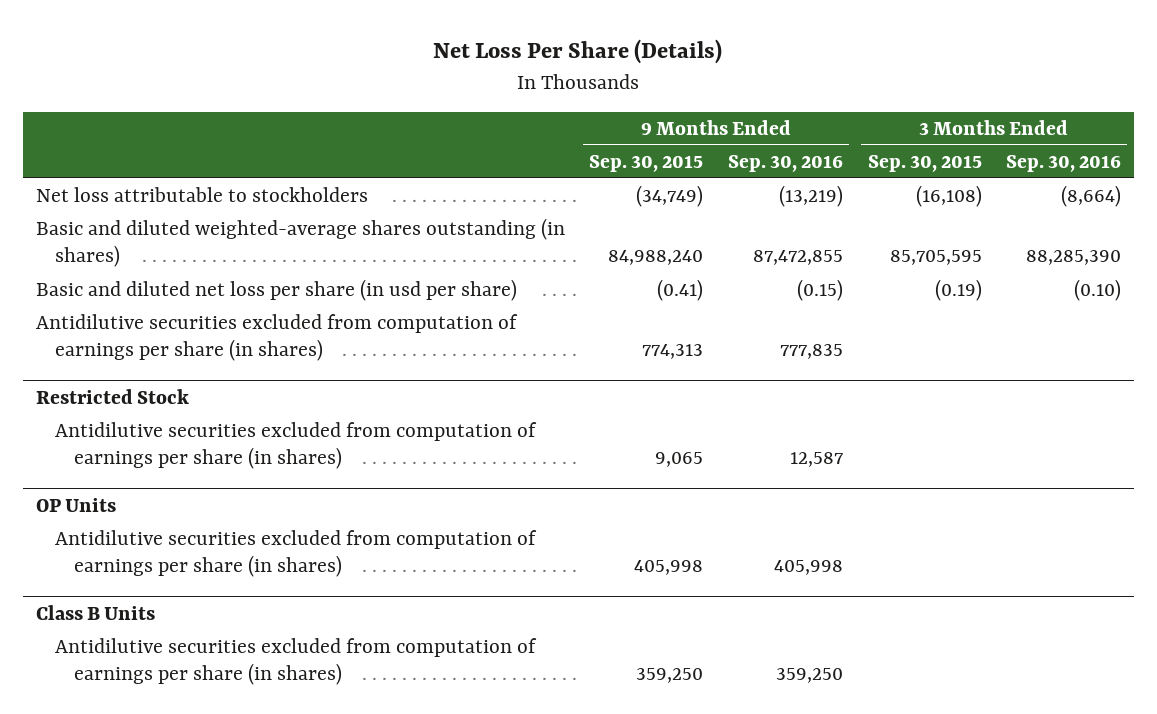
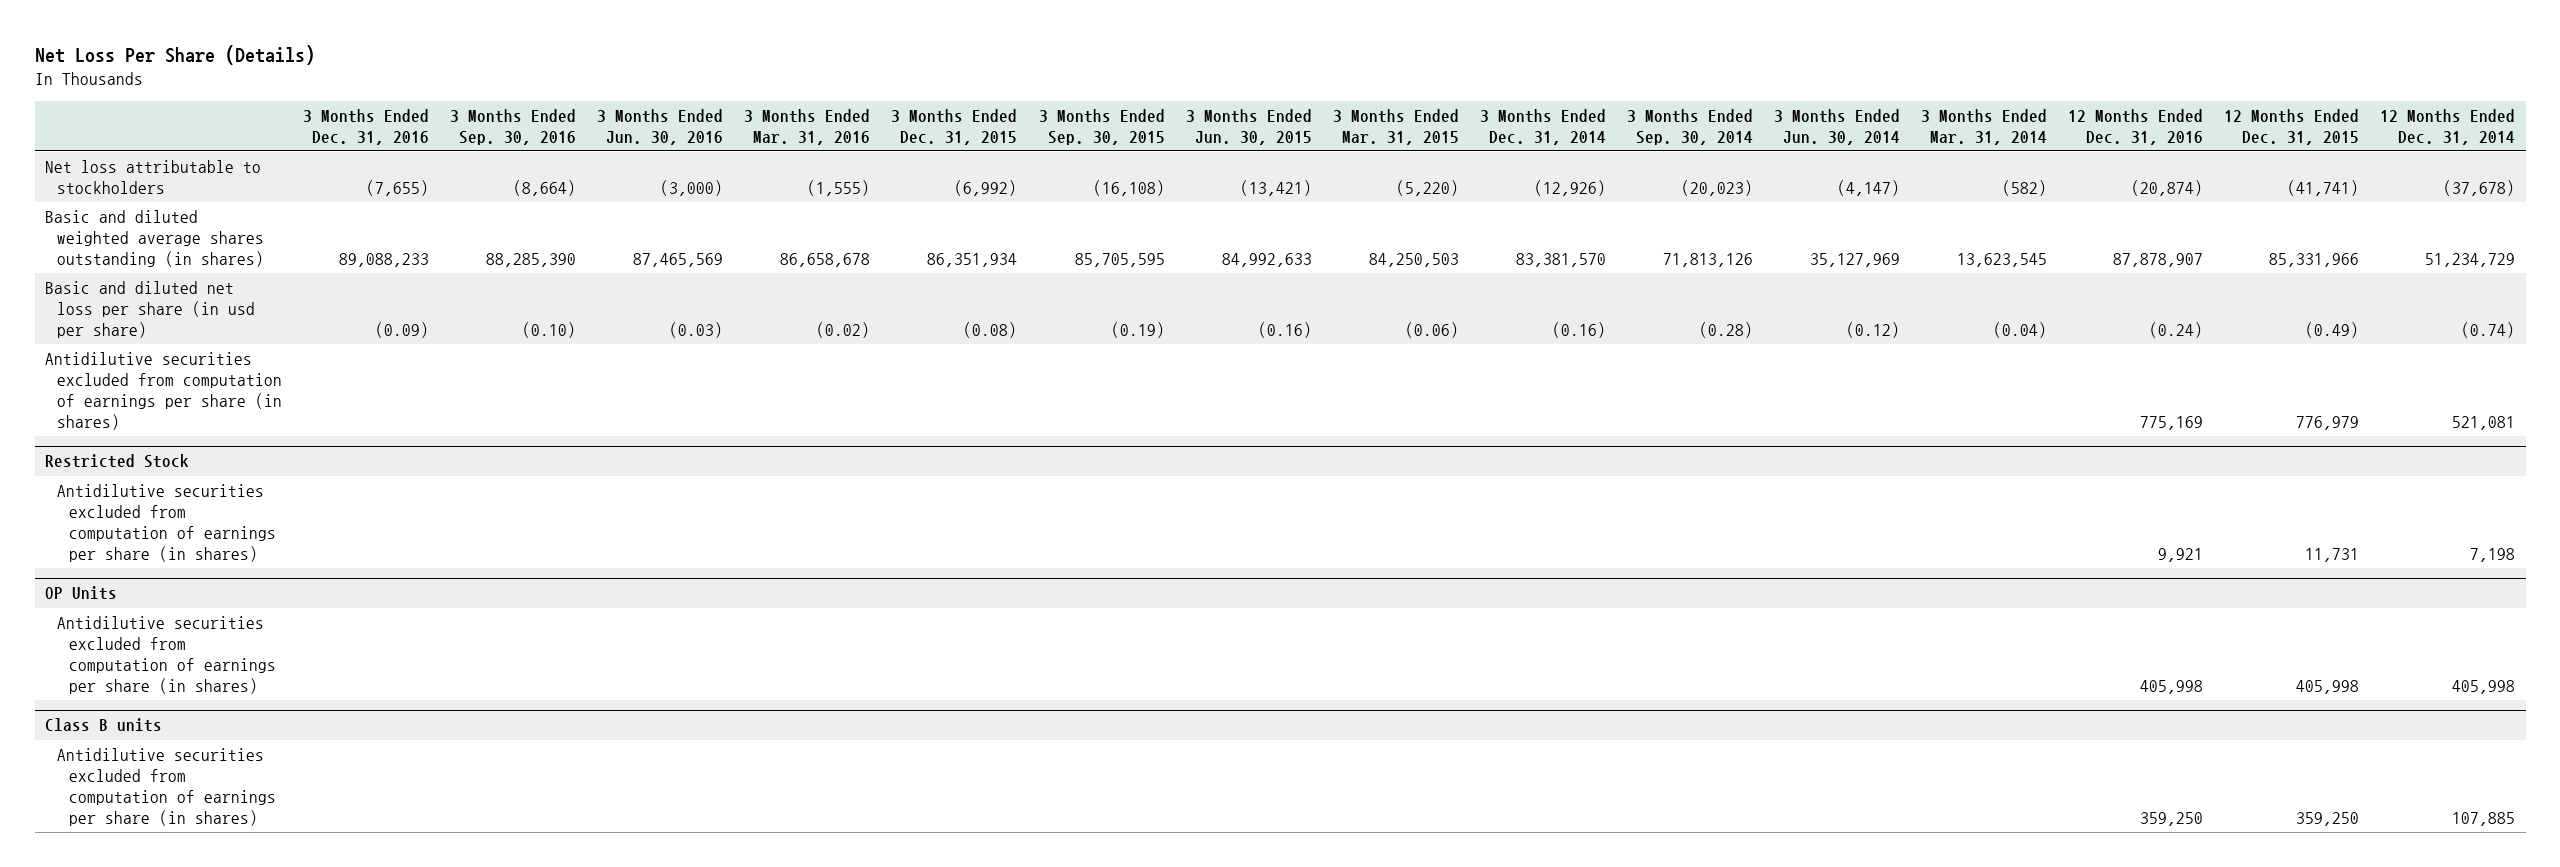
- | 9 Months Ended Sep. 30, 2015 | 9 Months Ended Sep. 30, 2016 | 3 Months Ended Sep. 30, 2015 | 3 Months Ended Sep. 30, 2016
+ | 3 Months Ended Dec. 31, 2016 | 3 Months Ended Sep. 30, 2016 | 3 Months Ended Jun. 30, 2016 | 3 Months Ended Mar. 31, 2016 | 3 Months Ended Dec. 31, 2015 | 3 Months Ended Sep. 30, 2015 | 3 Months Ended Jun. 30, 2015 | 3 Months Ended Mar. 31, 2015 | 3 Months Ended Dec. 31, 2014 | 3 Months Ended Sep. 30, 2014 | 3 Months Ended Jun. 30, 2014 | 3 Months Ended Mar. 31, 2014 | 12 Months Ended Dec. 31, 2016 | 12 Months Ended Dec. 31, 2015 | 12 Months Ended Dec. 31, 2014
- Basic and diluted weighted-average shares outstanding (in shares) | 84,988,240 | 87,472,855 | 85,705,595 | 88,285,390
+ Basic and diluted weighted average shares outstanding (in shares) | 89,088,233 | 88,285,390 | 87,465,569 | 86,658,678 | 86,351,934 | 85,705,595 | 84,992,633 | 84,250,503 | 83,381,570 | 71,813,126 | 35,127,969 | 13,623,545 | 87,878,907 | 85,331,966 | 51,234,729
- Class B Units
+ Class B units

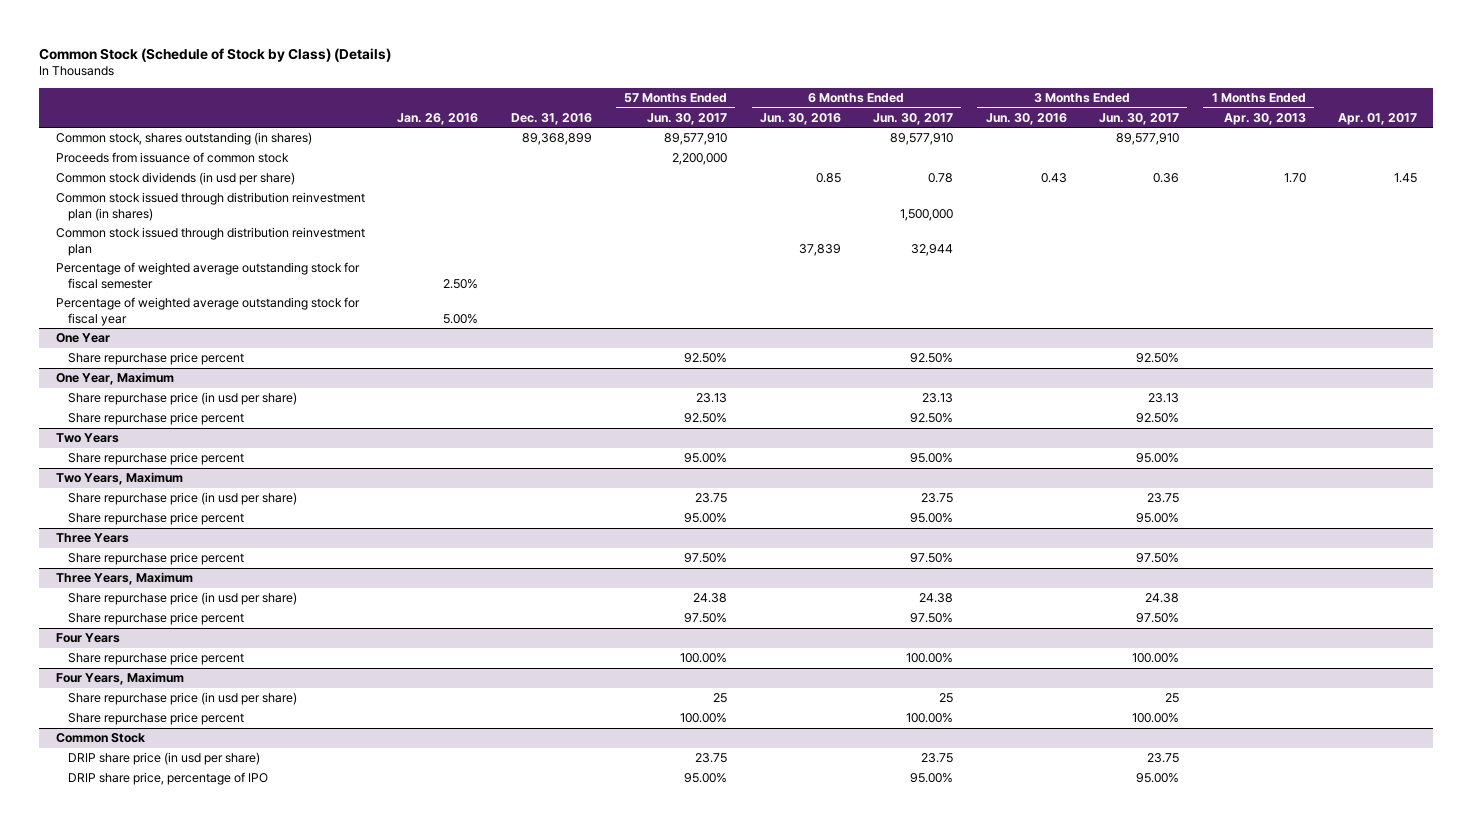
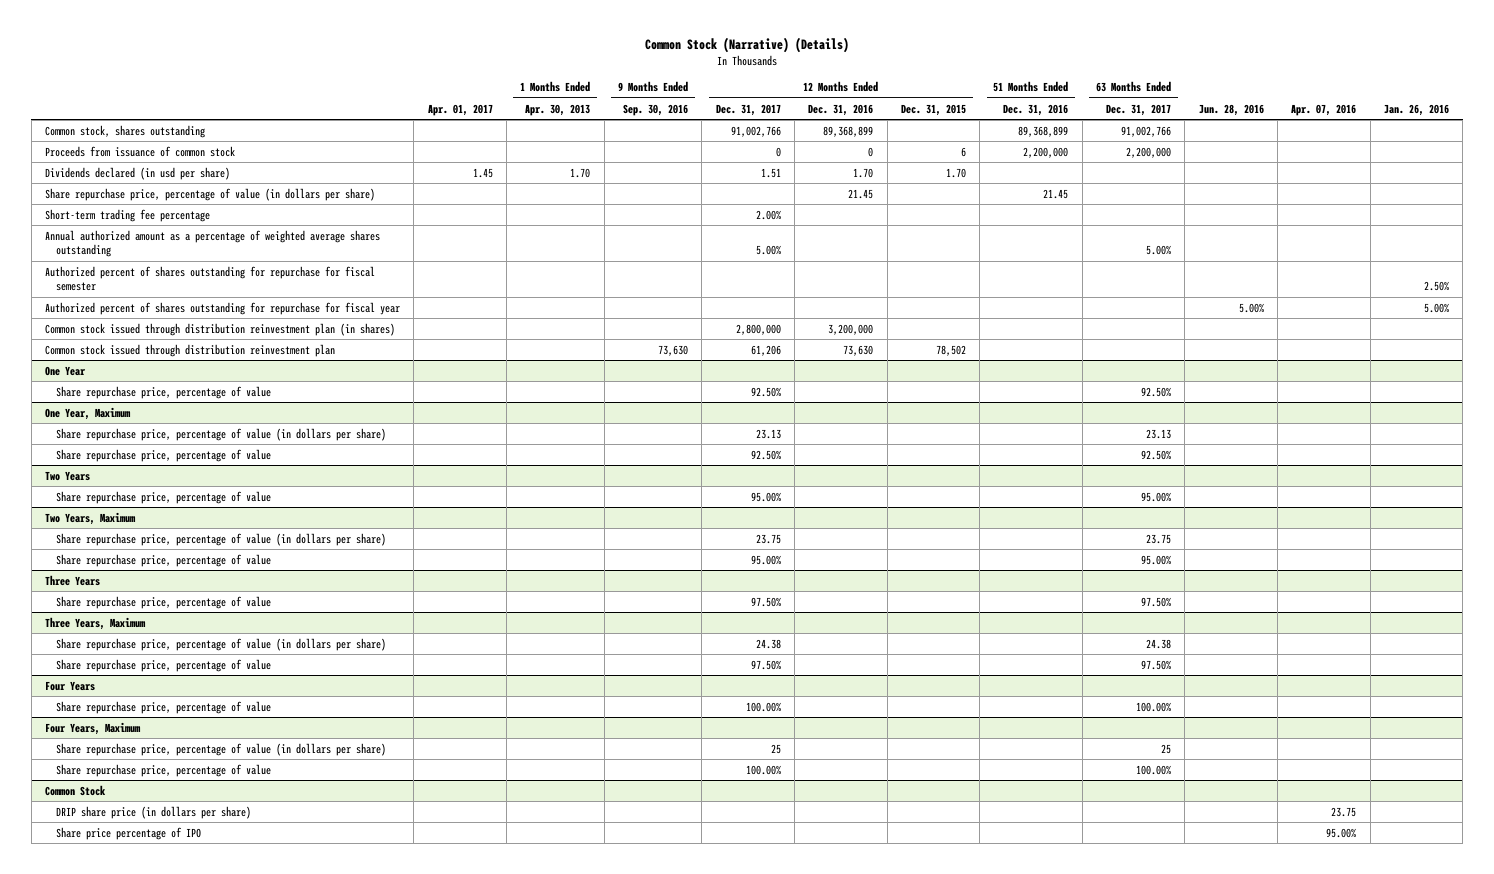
- Common Stock (Schedule of Stock by Class) (Details)
+ Common Stock (Narrative) (Details)
- | Jan. 26, 2016 | Dec. 31, 2016 | 57 Months Ended Jun. 30, 2017 | 6 Months Ended Jun. 30, 2016 | 6 Months Ended Jun. 30, 2017 | 3 Months Ended Jun. 30, 2016 | 3 Months Ended Jun. 30, 2017 | 1 Months Ended Apr. 30, 2013 | Apr. 01, 2017
+ | Apr. 01, 2017 | 1 Months Ended Apr. 30, 2013 | 9 Months Ended Sep. 30, 2016 | 12 Months Ended Dec. 31, 2017 | 12 Months Ended Dec. 31, 2016 | 12 Months Ended Dec. 31, 2015 | 51 Months Ended Dec. 31, 2016 | 63 Months Ended Dec. 31, 2017 | Jun. 28, 2016 | Apr. 07, 2016 | Jan. 26, 2016
- Common stock, shares outstanding (in shares) | | 89,368,899 | 89,577,910 | | 89,577,910 | | 89,577,910 | |
+ Common stock, shares outstanding | | | | 91,002,766 | 89,368,899 | | 89,368,899 | 91,002,766 | | |
- Common stock dividends (in usd per share) | | | | 0.85 | 0.78 | 0.43 | 0.36 | 1.70 | 1.45
+ Dividends declared (in usd per share) | 1.45 | 1.70 | | 1.51 | 1.70 | 1.70 | | | | |
+ Share repurchase price, percentage of value (in dollars per share) | | | | | 21.45 | | 21.45 | | | |
+ Short-term trading fee percentage | | | | 2.00% | | | | | | |
+ Annual authorized amount as a percentage of weighted average shares outstanding | | | | 5.00% | | | | 5.00% | | |
+ Authorized percent of shares outstanding for repurchase for fiscal semester | | | | | | | | | | | 2.50%
+ Authorized percent of shares outstanding for repurchase for fiscal year | | | | | | | | | 5.00% | | 5.00%
- Percentage of weighted average outstanding stock for fiscal semester | 2.50% | | | | | | | |
- Percentage of weighted average outstanding stock for fiscal year | 5.00% | | | | | | | |
@ One Year
- Share repurchase price percent | | | 92.50% | | 92.50% | | 92.50% | |
+ Share repurchase price, percentage of value | | | | 92.50% | | | | 92.50% | | |
@ One Year, Maximum
- Share repurchase price (in usd per share) | | | 23.13 | | 23.13 | | 23.13 | |
- Share repurchase price percent | | | 92.50% | | 92.50% | | 92.50% | |
+ Share repurchase price, percentage of value (in dollars per share) | | | | 23.13 | | | | 23.13 | | |
+ Share repurchase price, percentage of value | | | | 92.50% | | | | 92.50% | | |
@ Two Years
- Share repurchase price percent | | | 95.00% | | 95.00% | | 95.00% | |
+ Share repurchase price, percentage of value | | | | 95.00% | | | | 95.00% | | |
@ Two Years, Maximum
- Share repurchase price (in usd per share) | | | 23.75 | | 23.75 | | 23.75 | |
- Share repurchase price percent | | | 95.00% | | 95.00% | | 95.00% | |
+ Share repurchase price, percentage of value (in dollars per share) | | | | 23.75 | | | | 23.75 | | |
+ Share repurchase price, percentage of value | | | | 95.00% | | | | 95.00% | | |
@ Three Years
- Share repurchase price percent | | | 97.50% | | 97.50% | | 97.50% | |
+ Share repurchase price, percentage of value | | | | 97.50% | | | | 97.50% | | |
@ Three Years, Maximum
- Share repurchase price (in usd per share) | | | 24.38 | | 24.38 | | 24.38 | |
- Share repurchase price percent | | | 97.50% | | 97.50% | | 97.50% | |
+ Share repurchase price, percentage of value (in dollars per share) | | | | 24.38 | | | | 24.38 | | |
+ Share repurchase price, percentage of value | | | | 97.50% | | | | 97.50% | | |
@ Four Years
- Share repurchase price percent | | | 100.00% | | 100.00% | | 100.00% | |
+ Share repurchase price, percentage of value | | | | 100.00% | | | | 100.00% | | |
@ Four Years, Maximum
- Share repurchase price (in usd per share) | | | 25 | | 25 | | 25 | |
- Share repurchase price percent | | | 100.00% | | 100.00% | | 100.00% | |
+ Share repurchase price, percentage of value (in dollars per share) | | | | 25 | | | | 25 | | |
+ Share repurchase price, percentage of value | | | | 100.00% | | | | 100.00% | | |
@ Common Stock
- DRIP share price (in usd per share) | | | 23.75 | | 23.75 | | 23.75 | |
- DRIP share price, percentage of IPO | | | 95.00% | | 95.00% | | 95.00% | |
+ DRIP share price (in dollars per share) | | | | | | | | | | 23.75 |
+ Share price percentage of IPO | | | | | | | | | | 95.00% |

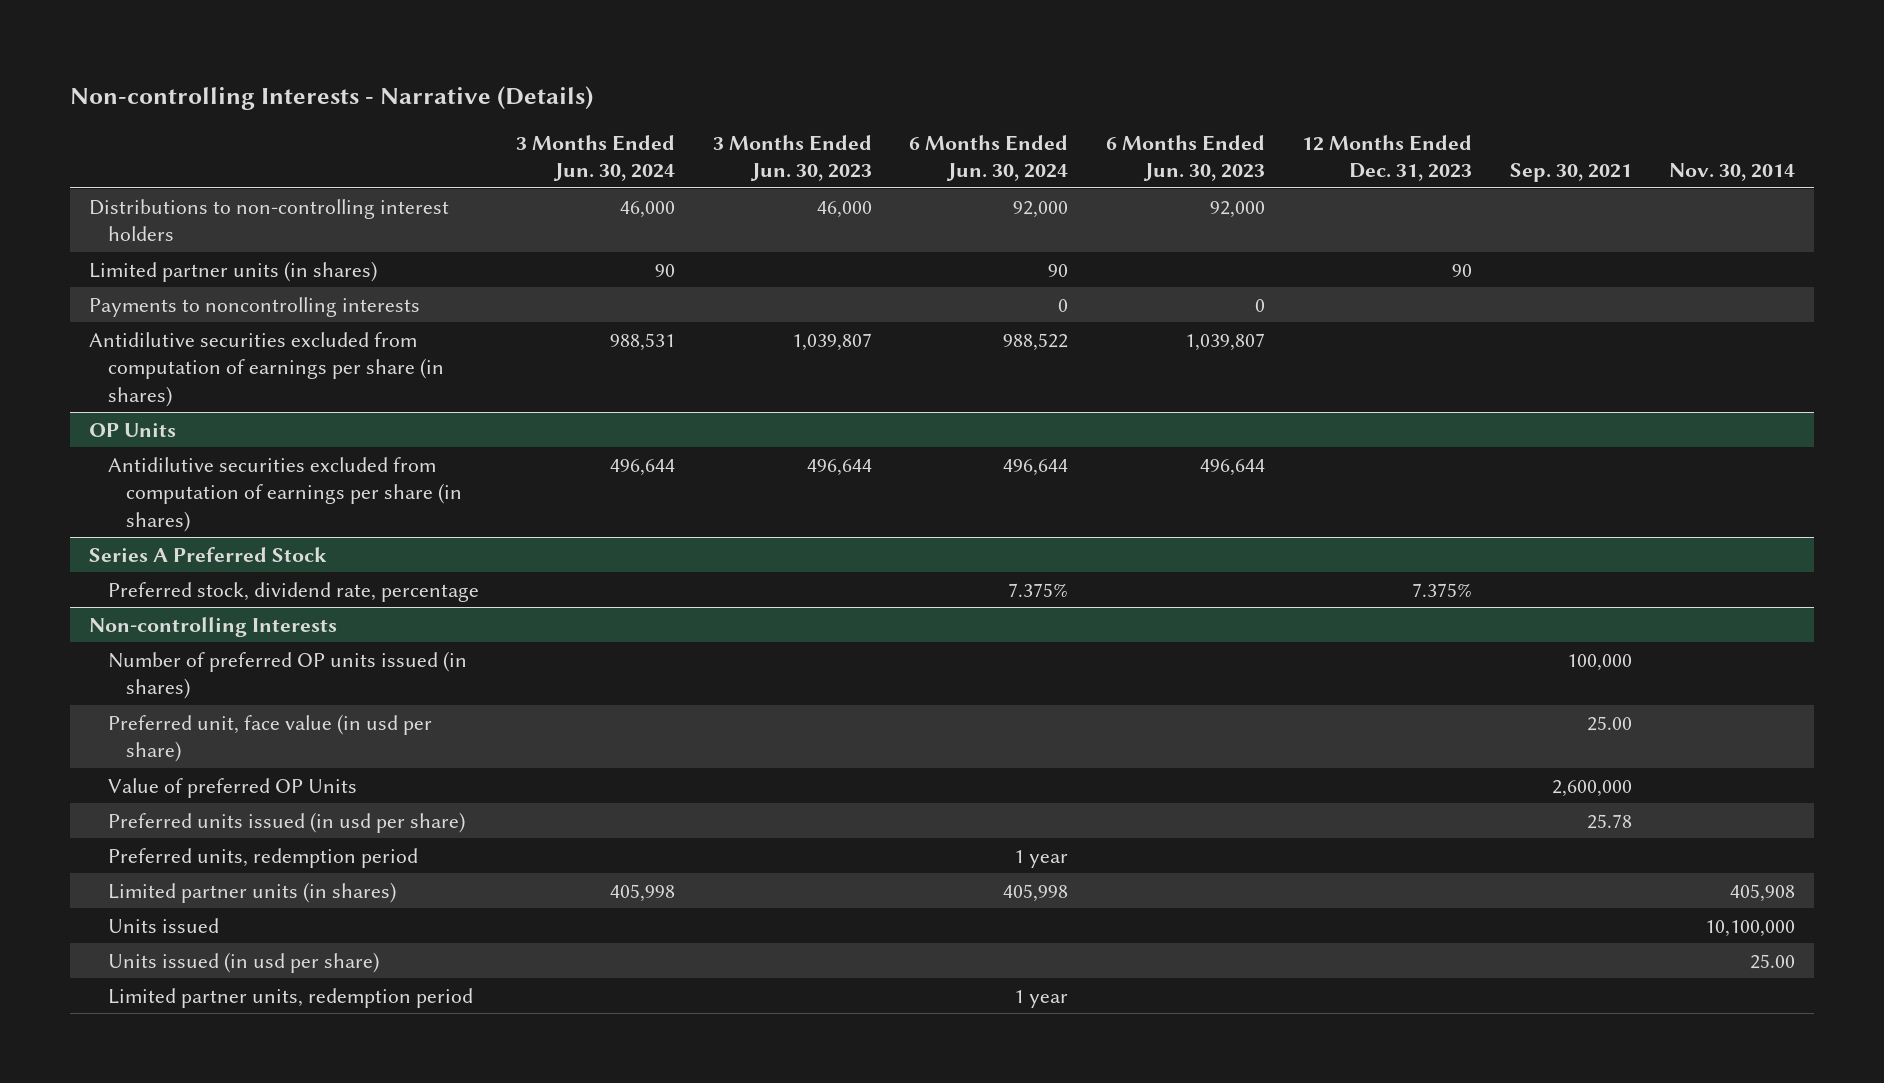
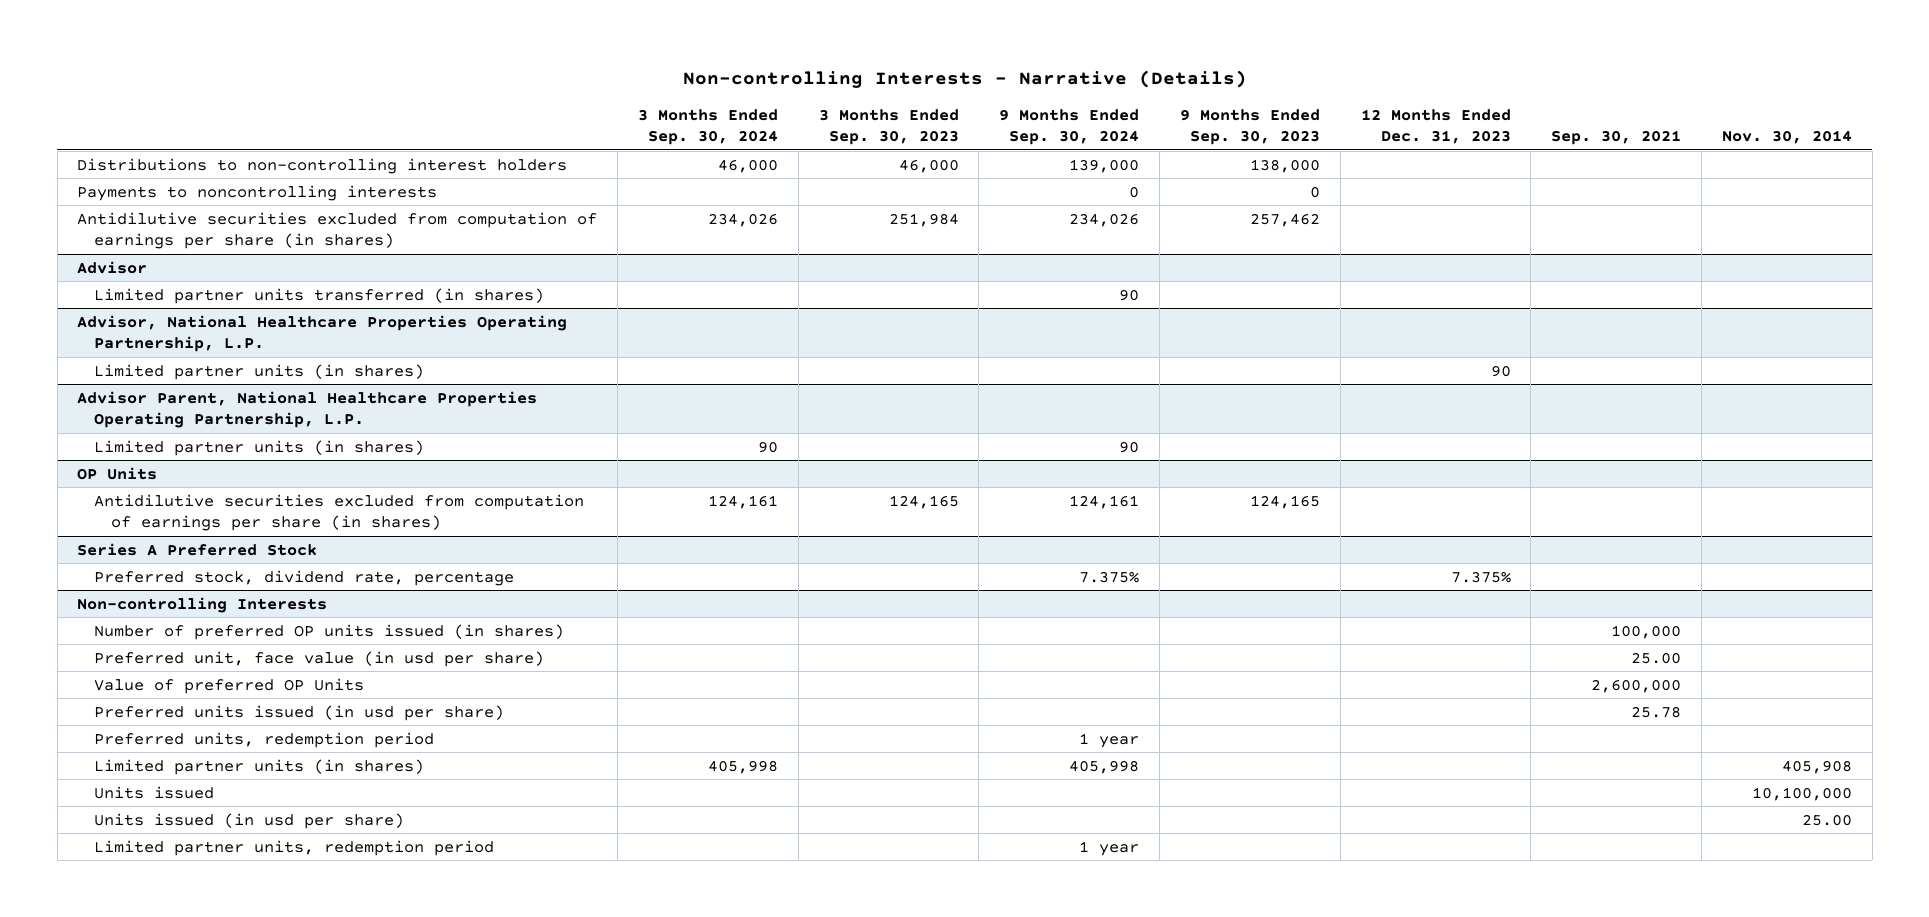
- | 3 Months Ended Jun. 30, 2024 | 3 Months Ended Jun. 30, 2023 | 6 Months Ended Jun. 30, 2024 | 6 Months Ended Jun. 30, 2023 | 12 Months Ended Dec. 31, 2023 | Sep. 30, 2021 | Nov. 30, 2014
+ | 3 Months Ended Sep. 30, 2024 | 3 Months Ended Sep. 30, 2023 | 9 Months Ended Sep. 30, 2024 | 9 Months Ended Sep. 30, 2023 | 12 Months Ended Dec. 31, 2023 | Sep. 30, 2021 | Nov. 30, 2014
- Limited partner units (in shares) | 90 | | 90 | | 90 | |
+ Advisor
+ Limited partner units transferred (in shares) | | | 90 | | | |
+ Advisor, National Healthcare Properties Operating Partnership, L.P.
+ Limited partner units (in shares) | | | | | 90 | |
+ Advisor Parent, National Healthcare Properties Operating Partnership, L.P.
+ Limited partner units (in shares) | 90 | | 90 | | | |

